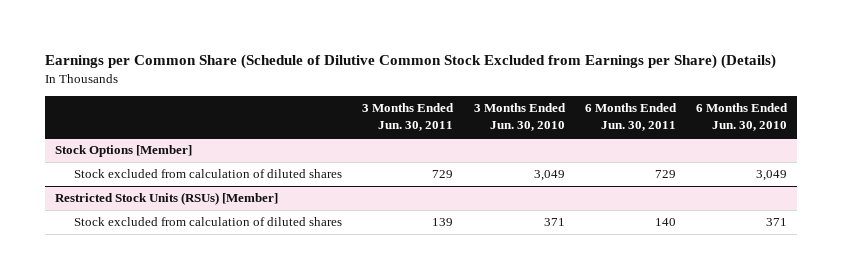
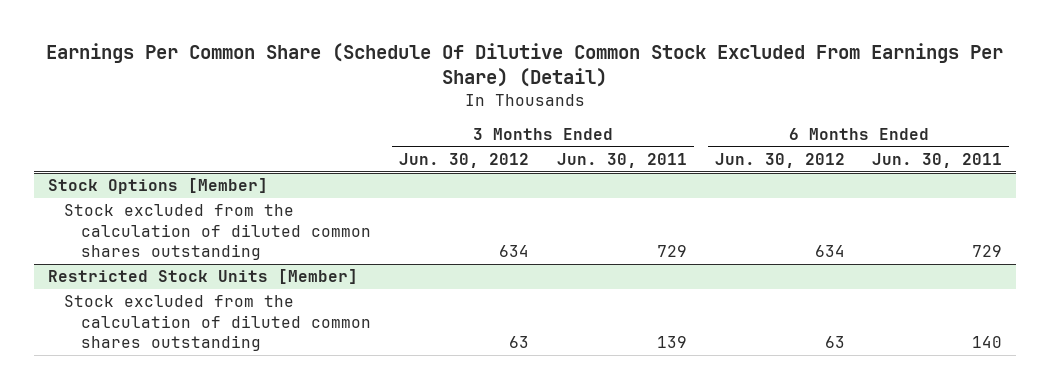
- Earnings per Common Share (Schedule of Dilutive Common Stock Excluded from Earnings per Share) (Details)
+ Earnings Per Common Share (Schedule Of Dilutive Common Stock Excluded From Earnings Per Share) (Detail)
- | 3 Months Ended Jun. 30, 2011 | 3 Months Ended Jun. 30, 2010 | 6 Months Ended Jun. 30, 2011 | 6 Months Ended Jun. 30, 2010
+ | 3 Months Ended Jun. 30, 2012 | 3 Months Ended Jun. 30, 2011 | 6 Months Ended Jun. 30, 2012 | 6 Months Ended Jun. 30, 2011
@ Stock Options [Member]
- Stock excluded from calculation of diluted shares | 729 | 3,049 | 729 | 3,049
- Restricted Stock Units (RSUs) [Member]
- Stock excluded from calculation of diluted shares | 139 | 371 | 140 | 371
@ Stock Options [Member]
+ Stock excluded from the calculation of diluted common shares outstanding | 634 | 729 | 634 | 729
+ Restricted Stock Units [Member]
+ Stock excluded from the calculation of diluted common shares outstanding | 63 | 139 | 63 | 140

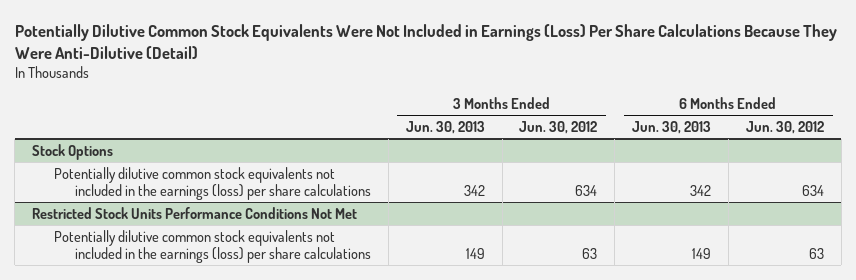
- Earnings Per Common Share (Schedule Of Dilutive Common Stock Excluded From Earnings Per Share) (Detail)
+ Potentially Dilutive Common Stock Equivalents Were Not Included in Earnings (Loss) Per Share Calculations Because They Were Anti-Dilutive (Detail)
- | 3 Months Ended Jun. 30, 2012 | 3 Months Ended Jun. 30, 2011 | 6 Months Ended Jun. 30, 2012 | 6 Months Ended Jun. 30, 2011
+ | 3 Months Ended Jun. 30, 2013 | 3 Months Ended Jun. 30, 2012 | 6 Months Ended Jun. 30, 2013 | 6 Months Ended Jun. 30, 2012
- Stock Options [Member]
- Stock excluded from the calculation of diluted common shares outstanding | 634 | 729 | 634 | 729
- Restricted Stock Units [Member]
- Stock excluded from the calculation of diluted common shares outstanding | 63 | 139 | 63 | 140
+ Stock Options
+ Potentially dilutive common stock equivalents not included in the earnings (loss) per share calculations | 342 | 634 | 342 | 634
+ Restricted Stock Units Performance Conditions Not Met
+ Potentially dilutive common stock equivalents not included in the earnings (loss) per share calculations | 149 | 63 | 149 | 63

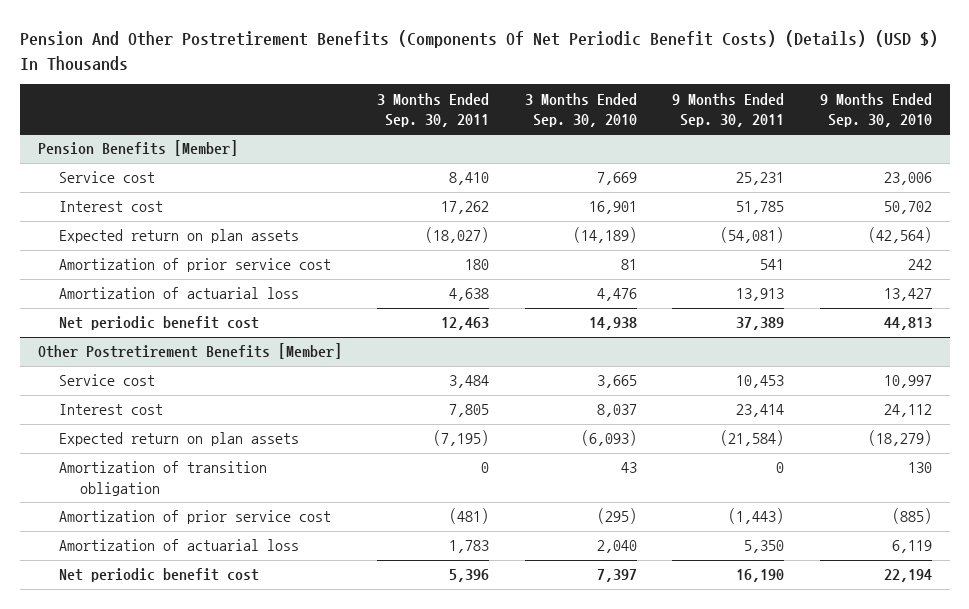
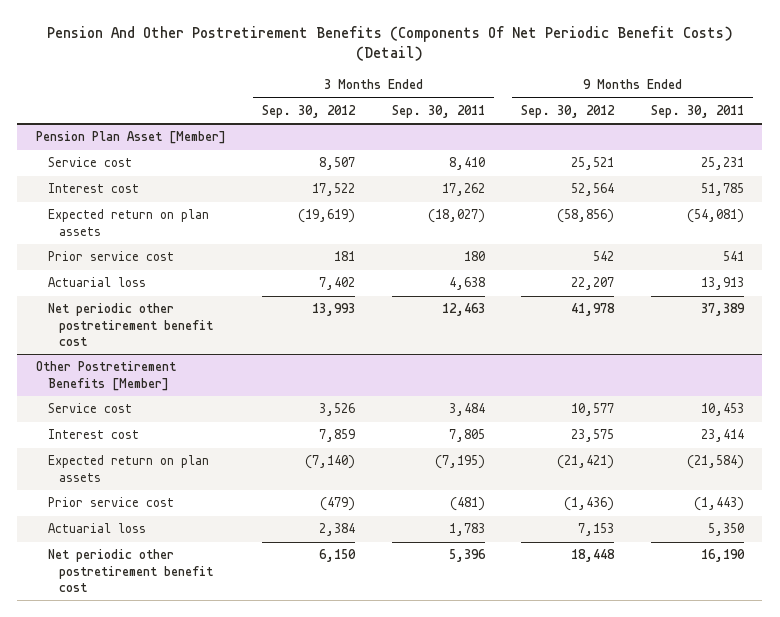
- Pension And Other Postretirement Benefits (Components Of Net Periodic Benefit Costs) (Details) (USD $) In Thousands
+ Pension And Other Postretirement Benefits (Components Of Net Periodic Benefit Costs) (Detail)
- | 3 Months Ended Sep. 30, 2011 | 3 Months Ended Sep. 30, 2010 | 9 Months Ended Sep. 30, 2011 | 9 Months Ended Sep. 30, 2010
+ | 3 Months Ended Sep. 30, 2012 | 3 Months Ended Sep. 30, 2011 | 9 Months Ended Sep. 30, 2012 | 9 Months Ended Sep. 30, 2011
- Pension Benefits [Member]
+ Pension Plan Asset [Member]
- Amortization of prior service cost | 180 | 81 | 541 | 242
- Amortization of actuarial loss | 4,638 | 4,476 | 13,913 | 13,427
- Net periodic benefit cost | 12,463 | 14,938 | 37,389 | 44,813
+ Prior service cost | 181 | 180 | 542 | 541
+ Actuarial loss | 7,402 | 4,638 | 22,207 | 13,913
+ Net periodic other postretirement benefit cost | 13,993 | 12,463 | 41,978 | 37,389
@ Other Postretirement Benefits [Member]
- Amortization of transition obligation | 0 | 43 | 0 | 130
- Amortization of prior service cost | (481) | (295) | (1,443) | (885)
- Amortization of actuarial loss | 1,783 | 2,040 | 5,350 | 6,119
- Net periodic benefit cost | 5,396 | 7,397 | 16,190 | 22,194
+ Prior service cost | (479) | (481) | (1,436) | (1,443)
+ Actuarial loss | 2,384 | 1,783 | 7,153 | 5,350
+ Net periodic other postretirement benefit cost | 6,150 | 5,396 | 18,448 | 16,190

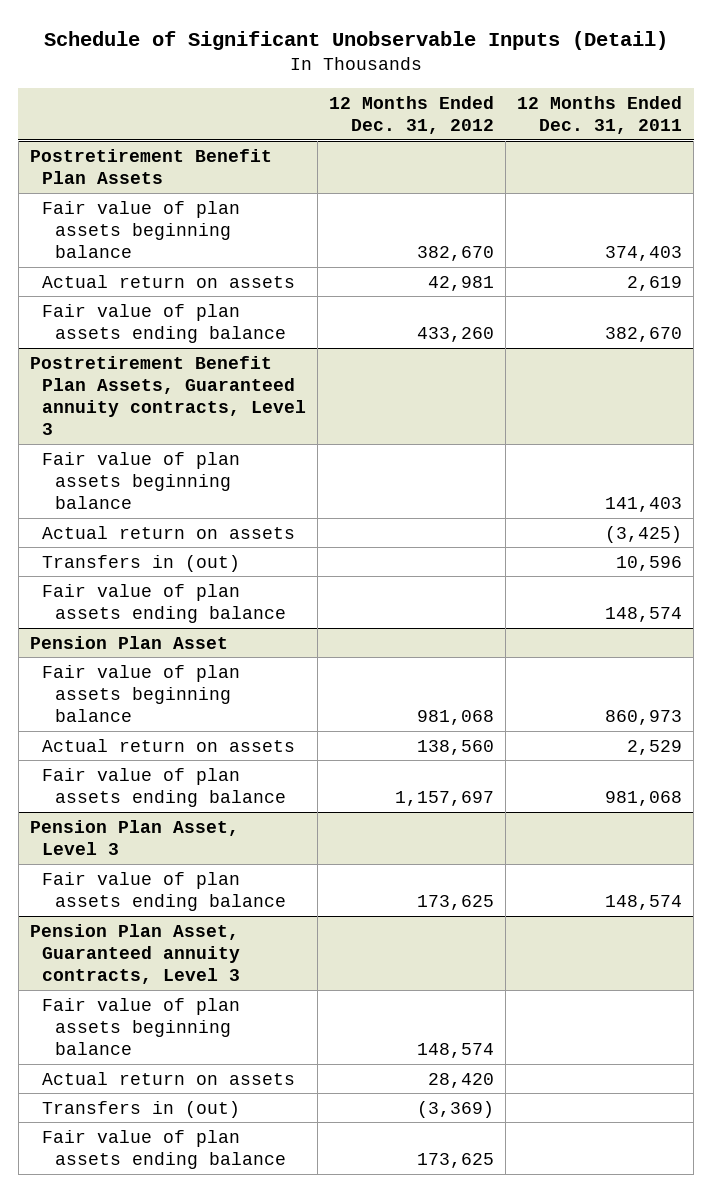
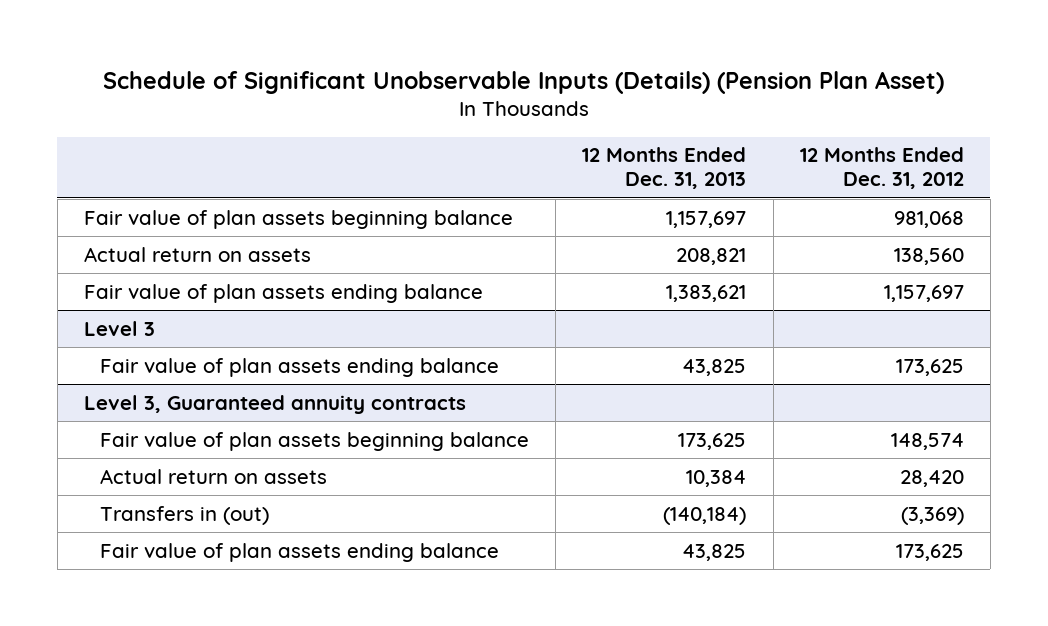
- Schedule of Significant Unobservable Inputs (Detail)
+ Schedule of Significant Unobservable Inputs (Details) (Pension Plan Asset)
- | 12 Months Ended Dec. 31, 2012 | 12 Months Ended Dec. 31, 2011
+ | 12 Months Ended Dec. 31, 2013 | 12 Months Ended Dec. 31, 2012
- Postretirement Benefit Plan Assets
- Fair value of plan assets beginning balance | 382,670 | 374,403
- Actual return on assets | 42,981 | 2,619
- Fair value of plan assets ending balance | 433,260 | 382,670
- Postretirement Benefit Plan Assets, Guaranteed annuity contracts, Level 3
- Fair value of plan assets beginning balance | | 141,403
- Actual return on assets | | (3,425)
- Transfers in (out) | | 10,596
- Fair value of plan assets ending balance | | 148,574
- Pension Plan Asset
- Pension Plan Asset, Level 3
+ Level 3
- Pension Plan Asset, Guaranteed annuity contracts, Level 3
+ Level 3, Guaranteed annuity contracts

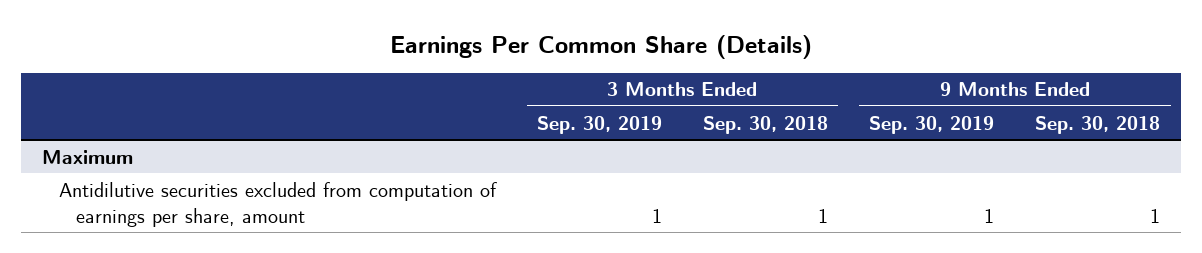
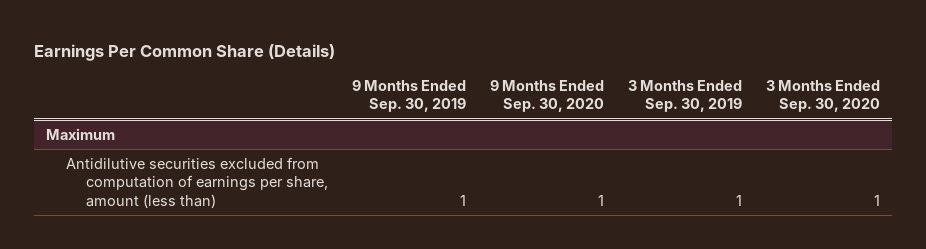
- | 3 Months Ended Sep. 30, 2019 | 3 Months Ended Sep. 30, 2018 | 9 Months Ended Sep. 30, 2019 | 9 Months Ended Sep. 30, 2018
+ | 9 Months Ended Sep. 30, 2019 | 9 Months Ended Sep. 30, 2020 | 3 Months Ended Sep. 30, 2019 | 3 Months Ended Sep. 30, 2020
@ Maximum
- Antidilutive securities excluded from computation of earnings per share, amount | 1 | 1 | 1 | 1
+ Antidilutive securities excluded from computation of earnings per share, amount (less than) | 1 | 1 | 1 | 1

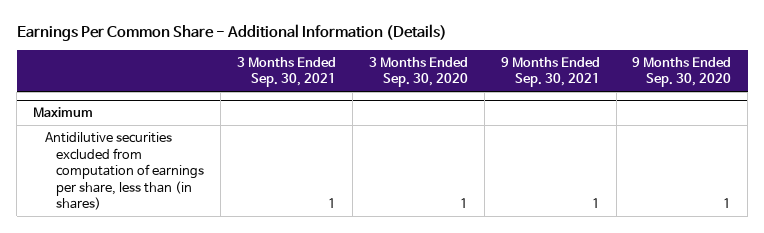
- Earnings Per Common Share (Details)
+ Earnings Per Common Share - Additional Information (Details)
- | 9 Months Ended Sep. 30, 2019 | 9 Months Ended Sep. 30, 2020 | 3 Months Ended Sep. 30, 2019 | 3 Months Ended Sep. 30, 2020
+ | 3 Months Ended Sep. 30, 2021 | 3 Months Ended Sep. 30, 2020 | 9 Months Ended Sep. 30, 2021 | 9 Months Ended Sep. 30, 2020
@ Maximum
- Antidilutive securities excluded from computation of earnings per share, amount (less than) | 1 | 1 | 1 | 1
+ Antidilutive securities excluded from computation of earnings per share, less than (in shares) | 1 | 1 | 1 | 1

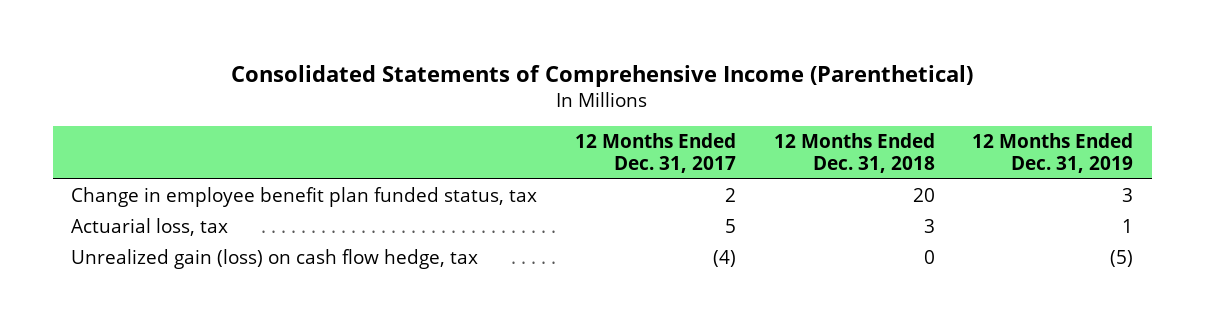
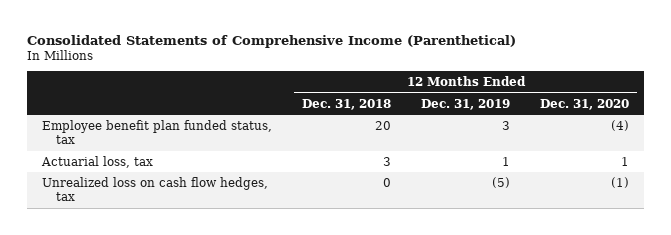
- | 12 Months Ended Dec. 31, 2017 | 12 Months Ended Dec. 31, 2018 | 12 Months Ended Dec. 31, 2019
+ | 12 Months Ended Dec. 31, 2018 | 12 Months Ended Dec. 31, 2019 | 12 Months Ended Dec. 31, 2020
- Change in employee benefit plan funded status, tax | 2 | 20 | 3
+ Employee benefit plan funded status, tax | 20 | 3 | (4)
- Unrealized gain (loss) on cash flow hedge, tax | (4) | 0 | (5)
+ Unrealized loss on cash flow hedges, tax | 0 | (5) | (1)

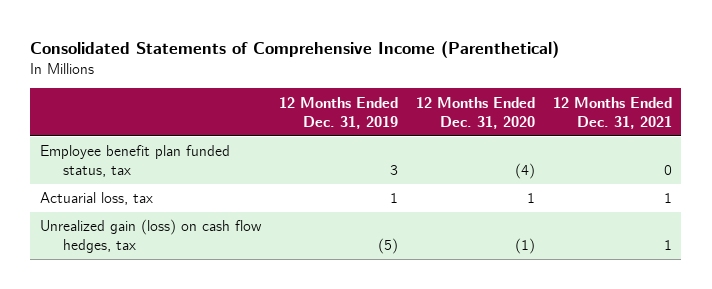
- | 12 Months Ended Dec. 31, 2018 | 12 Months Ended Dec. 31, 2019 | 12 Months Ended Dec. 31, 2020
+ | 12 Months Ended Dec. 31, 2019 | 12 Months Ended Dec. 31, 2020 | 12 Months Ended Dec. 31, 2021
- Unrealized loss on cash flow hedges, tax | 0 | (5) | (1)
+ Unrealized gain (loss) on cash flow hedges, tax | (5) | (1) | 1

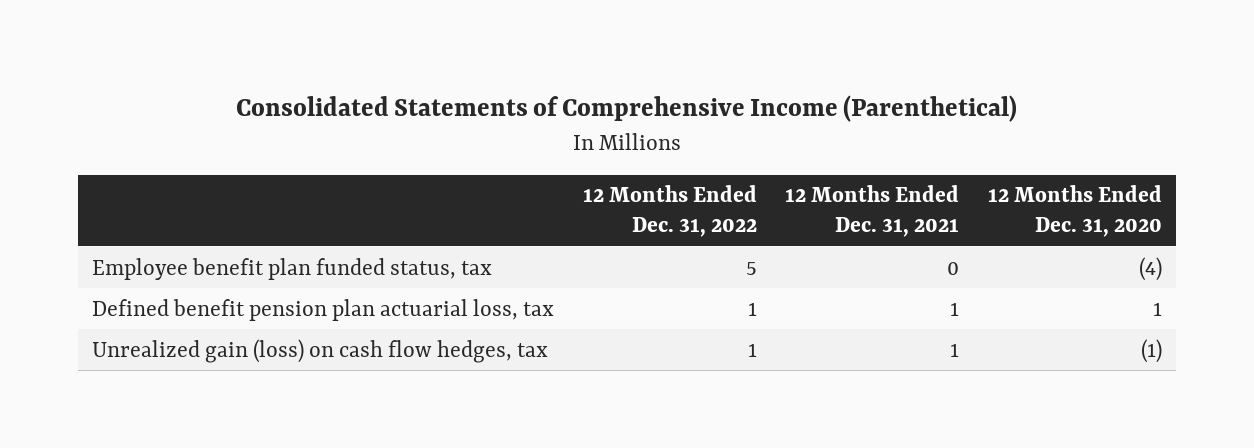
- | 12 Months Ended Dec. 31, 2019 | 12 Months Ended Dec. 31, 2020 | 12 Months Ended Dec. 31, 2021
+ | 12 Months Ended Dec. 31, 2022 | 12 Months Ended Dec. 31, 2021 | 12 Months Ended Dec. 31, 2020
- Actuarial loss, tax | 1 | 1 | 1
+ Defined benefit pension plan actuarial loss, tax | 1 | 1 | 1

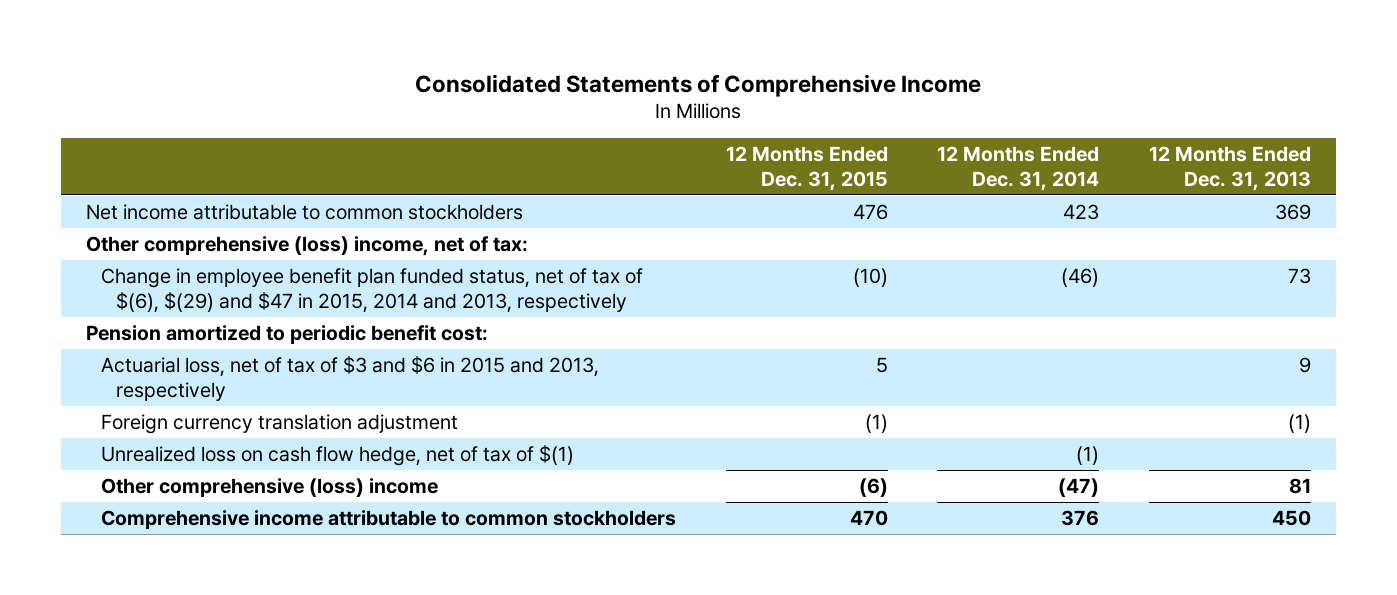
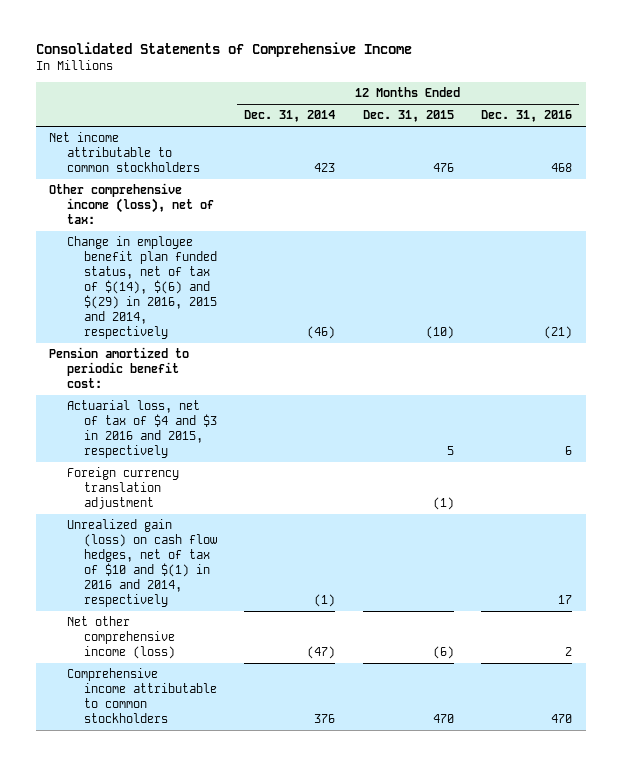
- | 12 Months Ended Dec. 31, 2015 | 12 Months Ended Dec. 31, 2014 | 12 Months Ended Dec. 31, 2013
+ | 12 Months Ended Dec. 31, 2014 | 12 Months Ended Dec. 31, 2015 | 12 Months Ended Dec. 31, 2016
- Other comprehensive (loss) income, net of tax:
- Change in employee benefit plan funded status, net of tax of $(6), $(29) and $47 in 2015, 2014 and 2013, respectively | (10) | (46) | 73
+ Other comprehensive income (loss), net of tax:
+ Change in employee benefit plan funded status, net of tax of $(14), $(6) and $(29) in 2016, 2015 and 2014, respectively | (46) | (10) | (21)
- Actuarial loss, net of tax of $3 and $6 in 2015 and 2013, respectively | 5 | | 9
+ Actuarial loss, net of tax of $4 and $3 in 2016 and 2015, respectively | | 5 | 6
- Unrealized loss on cash flow hedge, net of tax of $(1) | | (1) |
- Other comprehensive (loss) income | (6) | (47) | 81
+ Unrealized gain (loss) on cash flow hedges, net of tax of $10 and $(1) in 2016 and 2014, respectively | (1) | | 17
+ Net other comprehensive income (loss) | (47) | (6) | 2

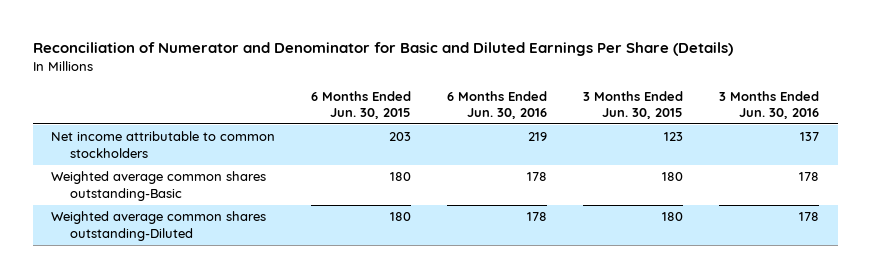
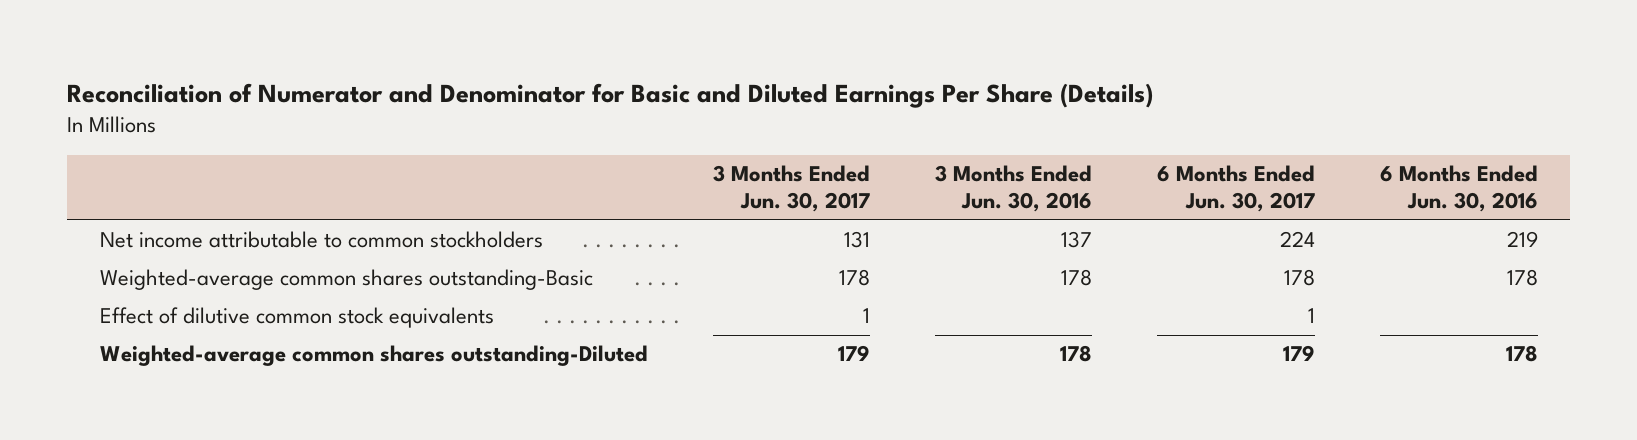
- | 6 Months Ended Jun. 30, 2015 | 6 Months Ended Jun. 30, 2016 | 3 Months Ended Jun. 30, 2015 | 3 Months Ended Jun. 30, 2016
+ | 3 Months Ended Jun. 30, 2017 | 3 Months Ended Jun. 30, 2016 | 6 Months Ended Jun. 30, 2017 | 6 Months Ended Jun. 30, 2016
- Weighted average common shares outstanding-Basic | 180 | 178 | 180 | 178
- Weighted average common shares outstanding-Diluted | 180 | 178 | 180 | 178
+ Weighted-average common shares outstanding-Basic | 178 | 178 | 178 | 178
+ Effect of dilutive common stock equivalents | 1 | | 1 |
+ Weighted-average common shares outstanding-Diluted | 179 | 178 | 179 | 178

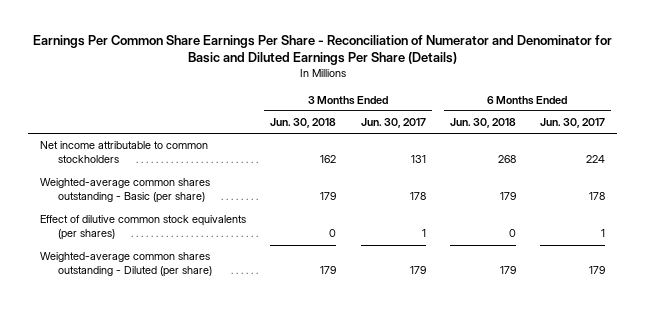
- Reconciliation of Numerator and Denominator for Basic and Diluted Earnings Per Share (Details)
+ Earnings Per Common Share Earnings Per Share - Reconciliation of Numerator and Denominator for Basic and Diluted Earnings Per Share (Details)
- | 3 Months Ended Jun. 30, 2017 | 3 Months Ended Jun. 30, 2016 | 6 Months Ended Jun. 30, 2017 | 6 Months Ended Jun. 30, 2016
+ | 3 Months Ended Jun. 30, 2018 | 3 Months Ended Jun. 30, 2017 | 6 Months Ended Jun. 30, 2018 | 6 Months Ended Jun. 30, 2017
- Weighted-average common shares outstanding-Basic | 178 | 178 | 178 | 178
- Effect of dilutive common stock equivalents | 1 | | 1 |
- Weighted-average common shares outstanding-Diluted | 179 | 178 | 179 | 178
+ Weighted-average common shares outstanding - Basic (per share) | 179 | 178 | 179 | 178
+ Effect of dilutive common stock equivalents (per shares) | 0 | 1 | 0 | 1
+ Weighted-average common shares outstanding - Diluted (per share) | 179 | 179 | 179 | 179

